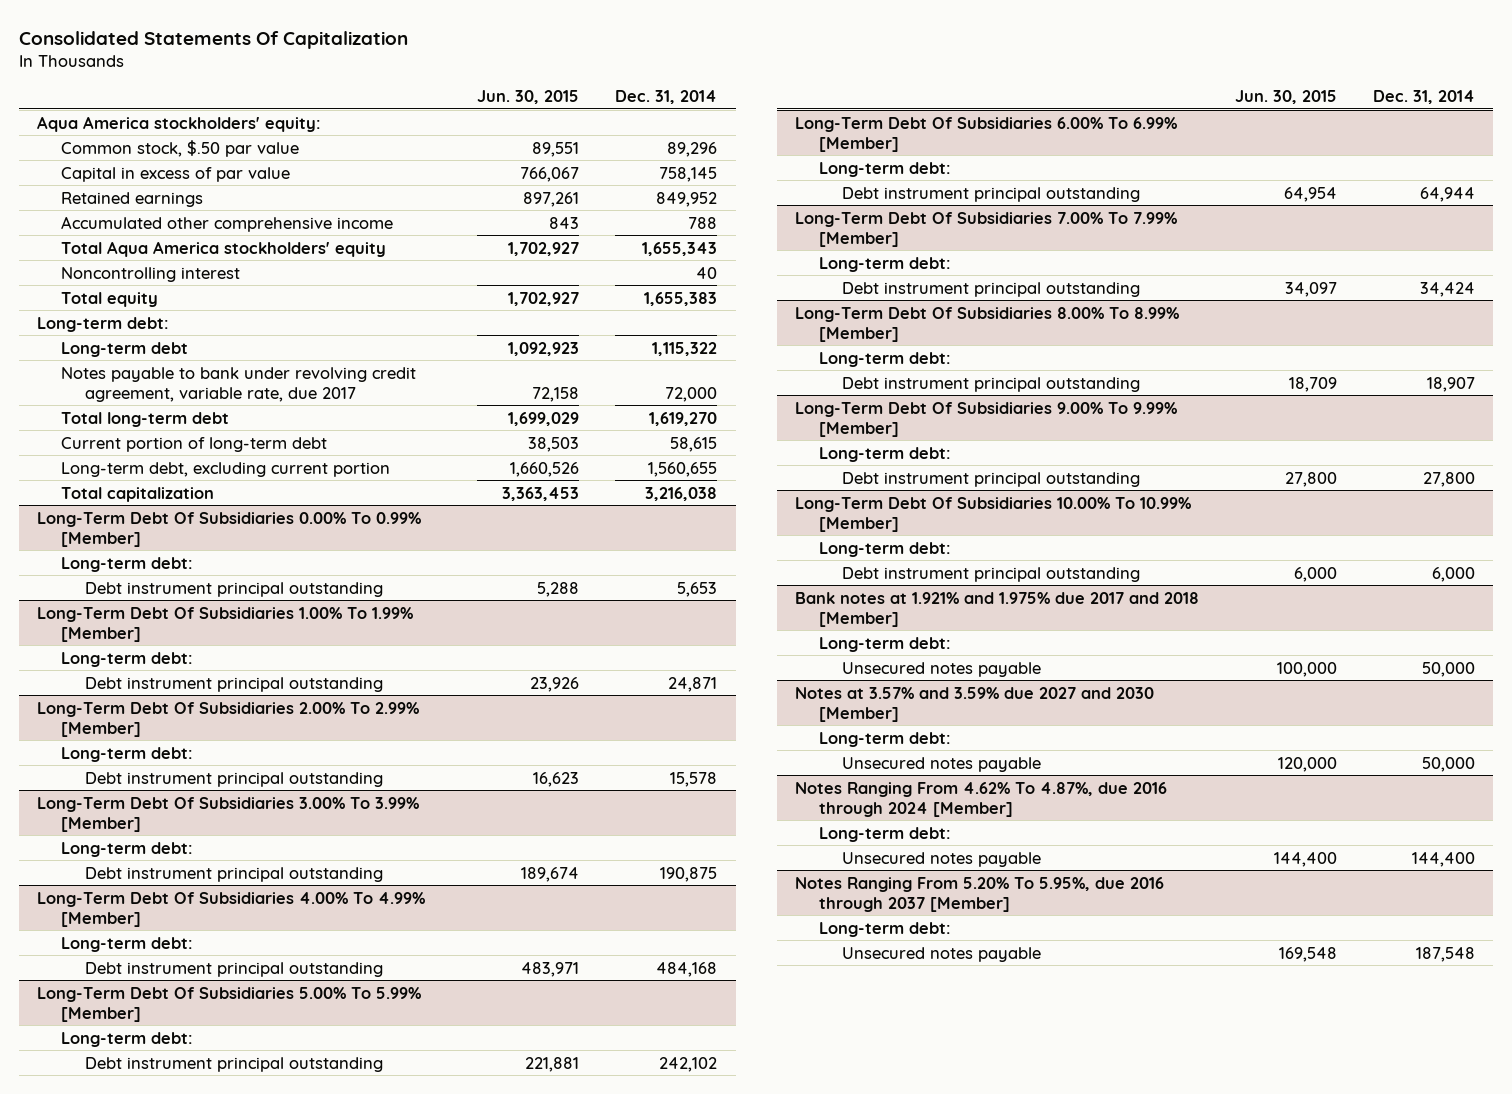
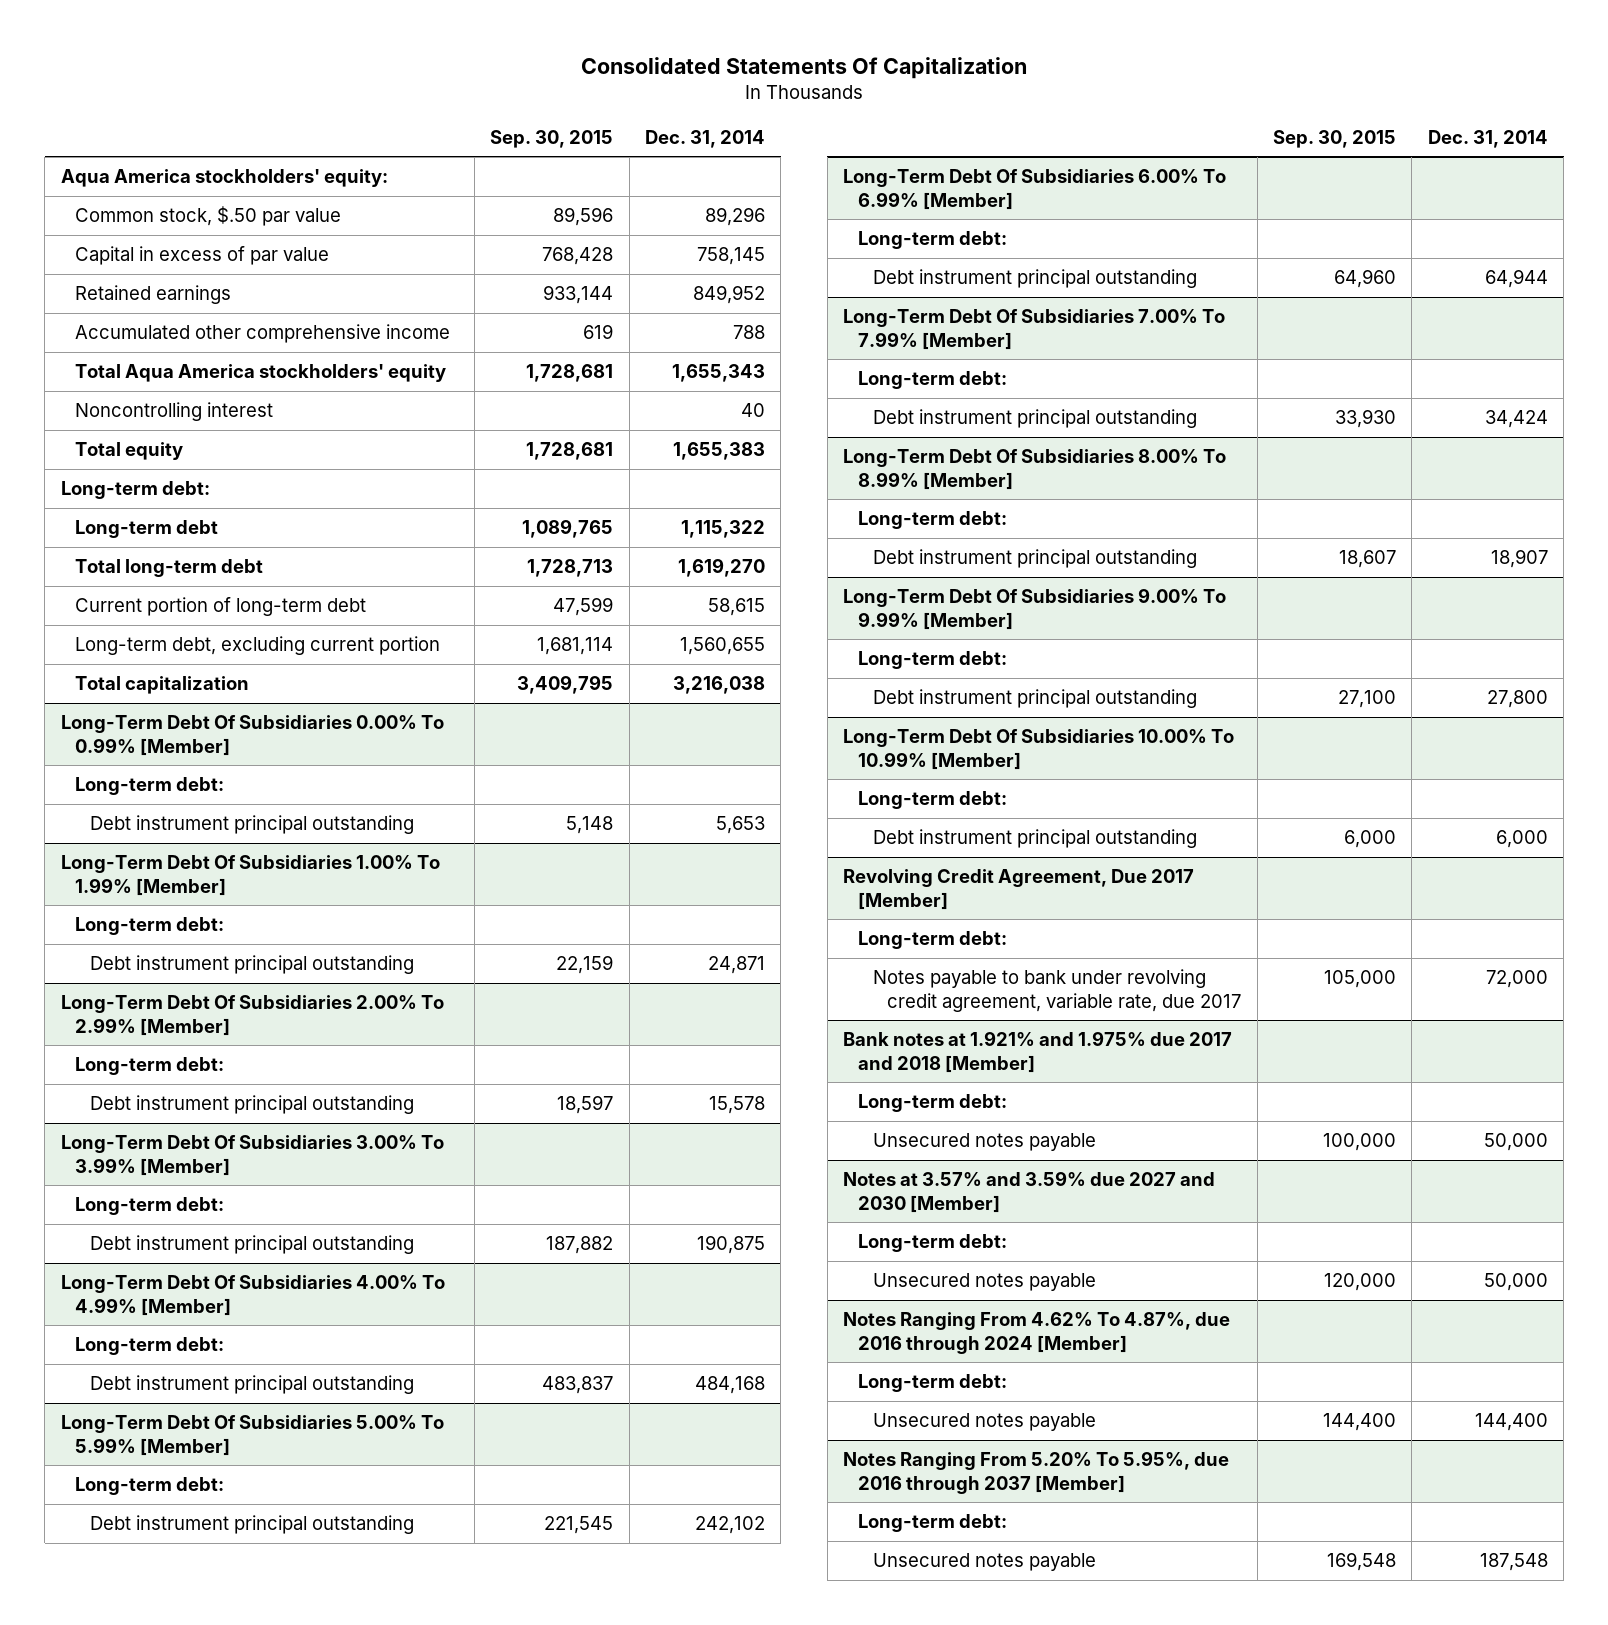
- | Jun. 30, 2015 | Dec. 31, 2014
+ | Sep. 30, 2015 | Dec. 31, 2014
- Notes payable to bank under revolving credit agreement, variable rate, due 2017 | 72,158 | 72,000
+ Revolving Credit Agreement, Due 2017 [Member]
+ Long-term debt:
+ Notes payable to bank under revolving credit agreement, variable rate, due 2017 | 105,000 | 72,000

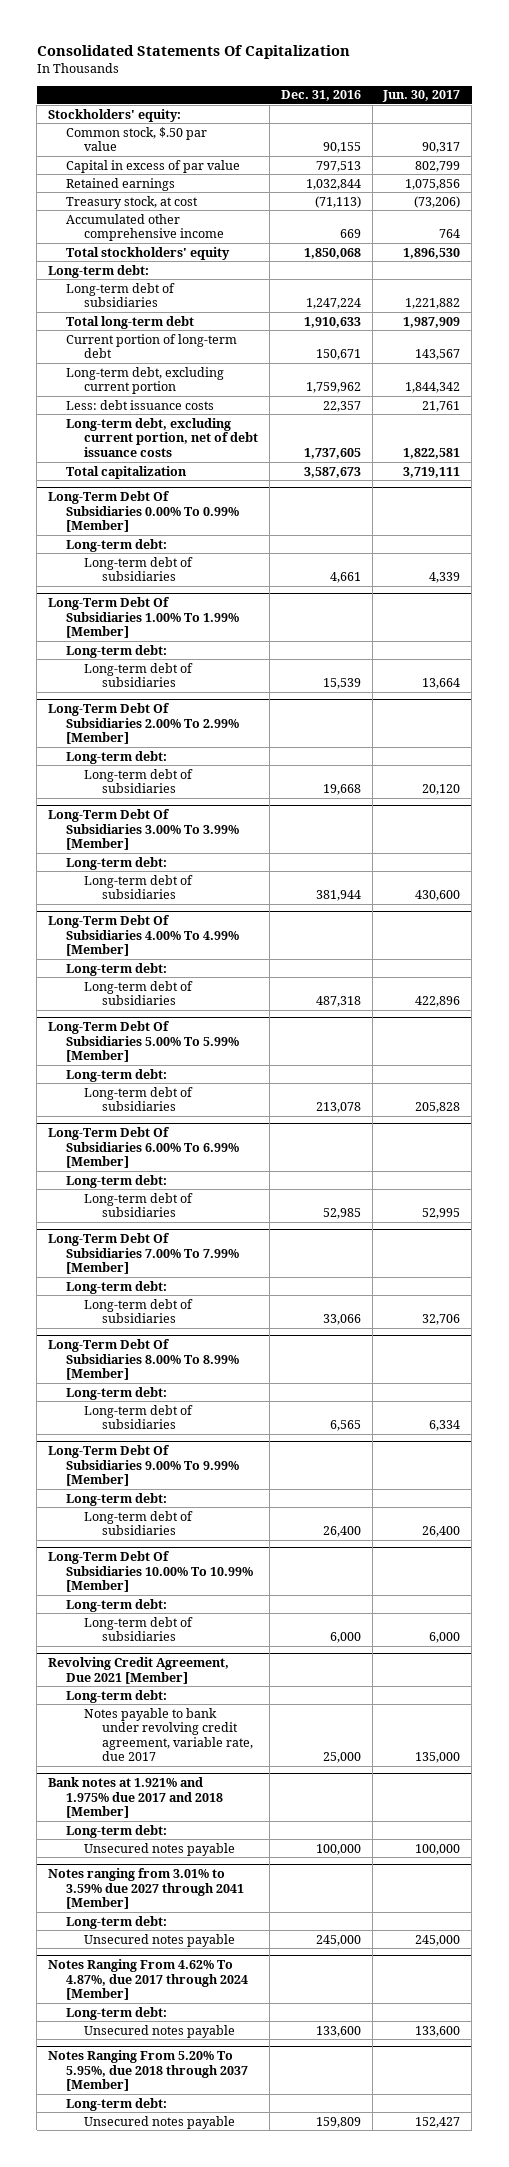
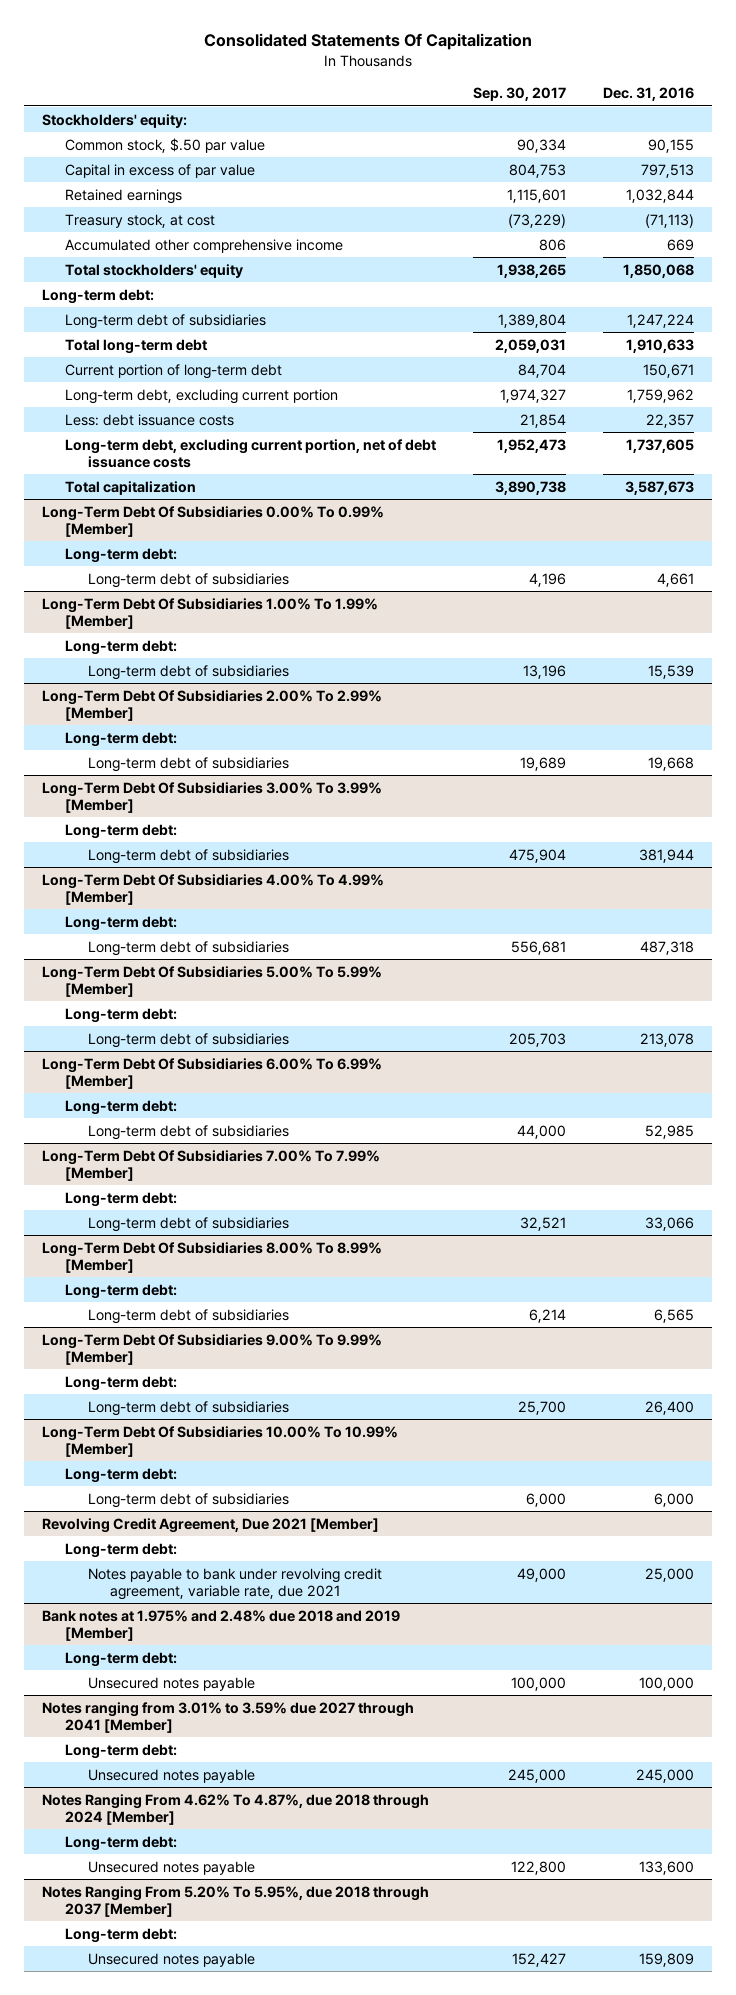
- | Dec. 31, 2016 | Jun. 30, 2017
+ | Sep. 30, 2017 | Dec. 31, 2016
@ Revolving Credit Agreement, Due 2021 [Member]
- Notes payable to bank under revolving credit agreement, variable rate, due 2017 | 25,000 | 135,000
- Bank notes at 1.921% and 1.975% due 2017 and 2018 [Member]
@ Revolving Credit Agreement, Due 2021 [Member]
+ Notes payable to bank under revolving credit agreement, variable rate, due 2021 | 49,000 | 25,000
+ Bank notes at 1.975% and 2.48% due 2018 and 2019 [Member]
- Notes Ranging From 4.62% To 4.87%, due 2017 through 2024 [Member]
+ Notes Ranging From 4.62% To 4.87%, due 2018 through 2024 [Member]

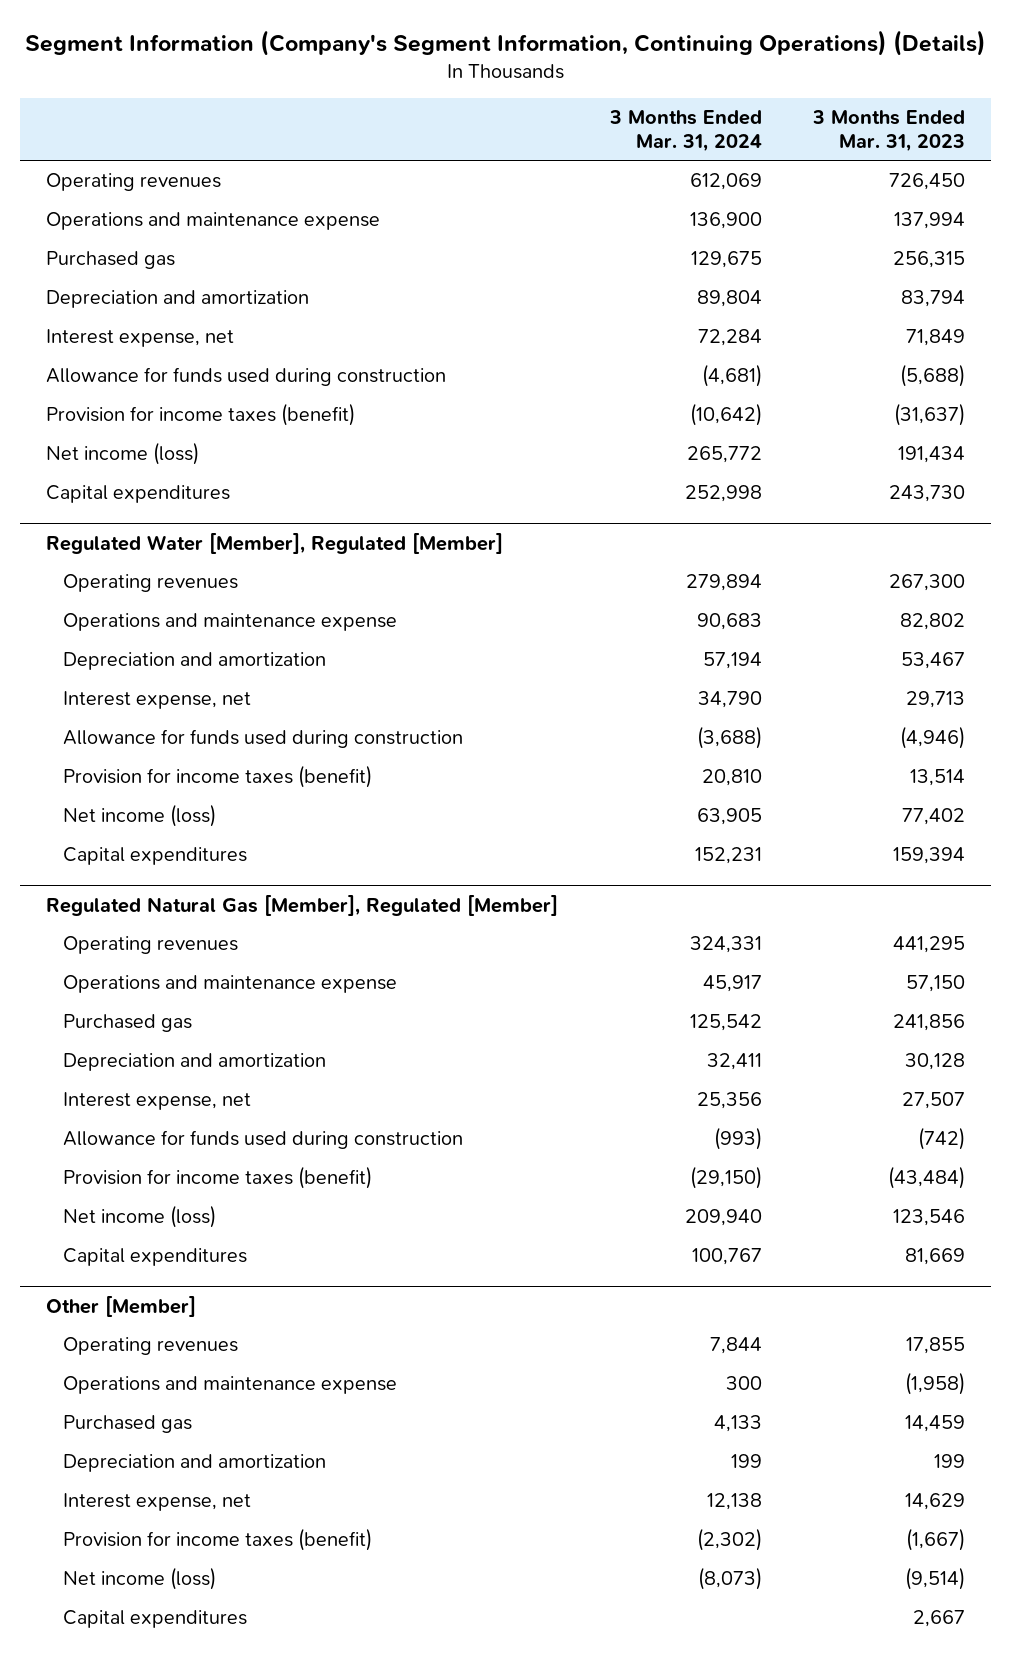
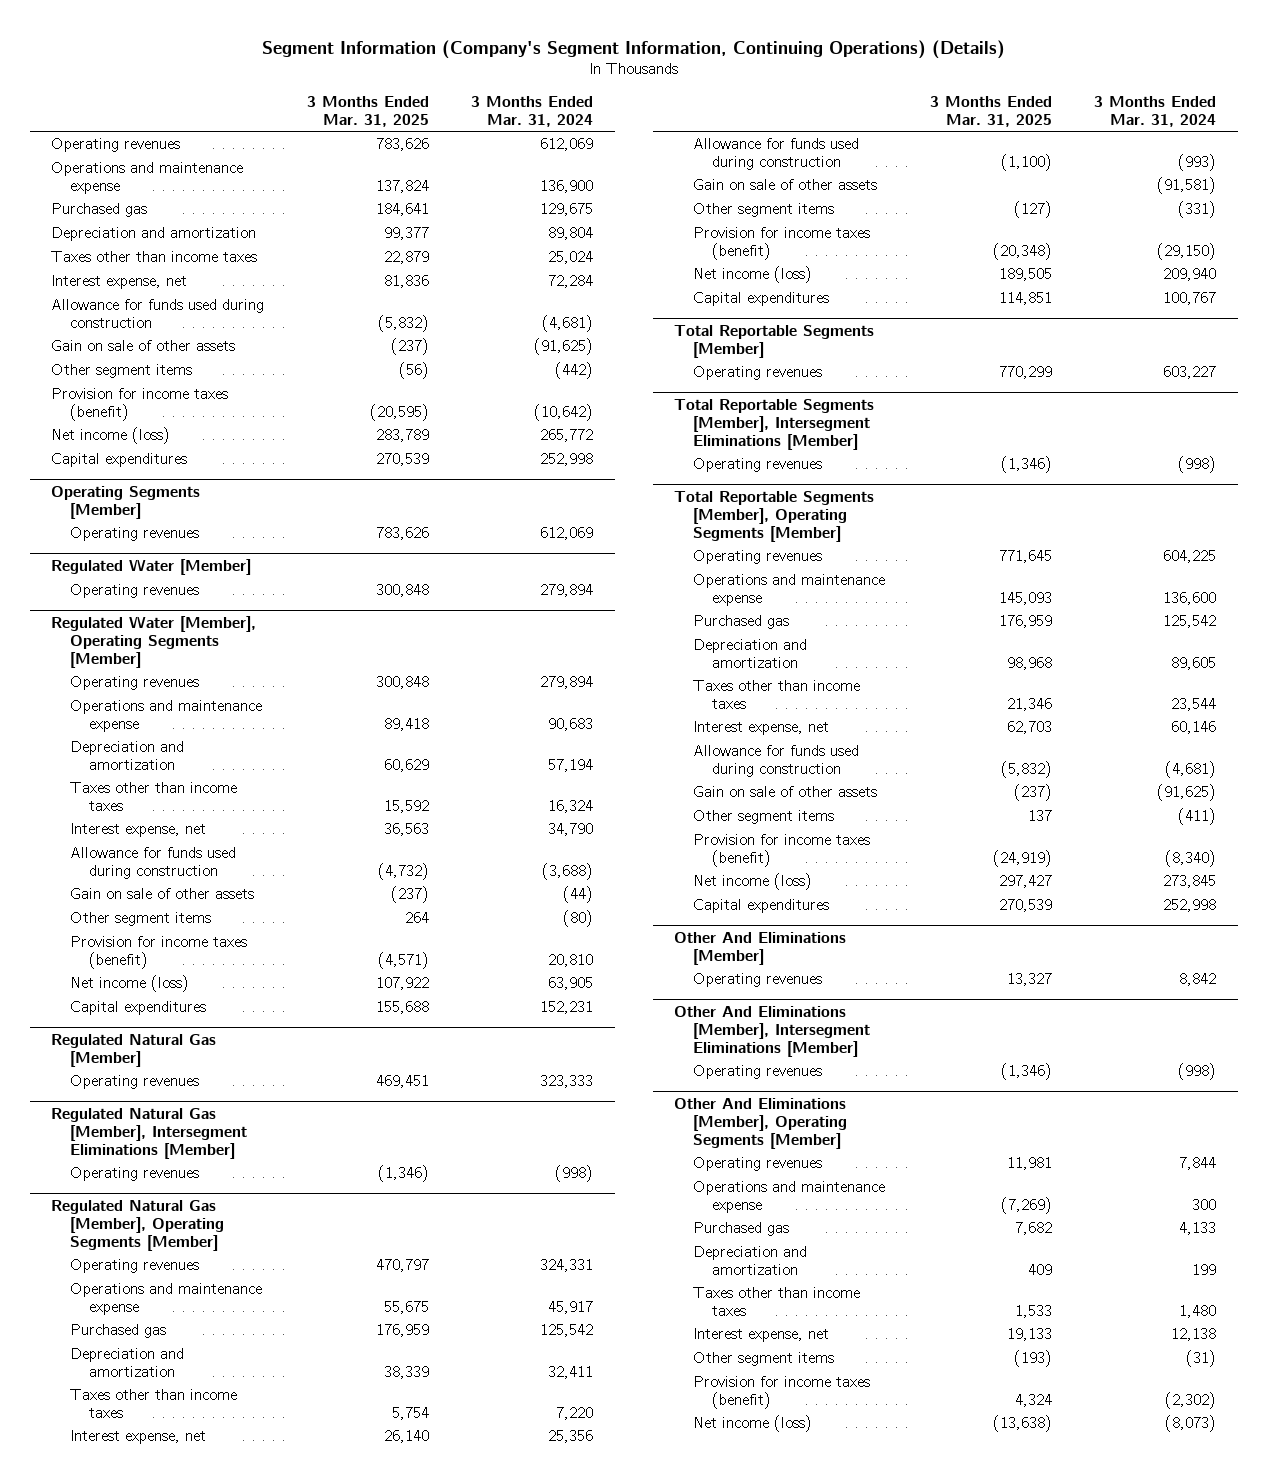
- | 3 Months Ended Mar. 31, 2024 | 3 Months Ended Mar. 31, 2023
+ | 3 Months Ended Mar. 31, 2025 | 3 Months Ended Mar. 31, 2024
+ Taxes other than income taxes | 22,879 | 25,024
+ Gain on sale of other assets | (237) | (91,625)
+ Other segment items | (56) | (442)
- Regulated Water [Member], Regulated [Member]
+ Operating Segments [Member]
+ Operating revenues | 783,626 | 612,069
+ Regulated Water [Member]
+ Regulated Water [Member], Operating Segments [Member]
+ Operating revenues | 300,848 | 279,894
+ Taxes other than income taxes | 15,592 | 16,324
+ Gain on sale of other assets | (237) | (44)
+ Other segment items | 264 | (80)
- Regulated Natural Gas [Member], Regulated [Member]
+ Regulated Natural Gas [Member]
+ Operating revenues | 469,451 | 323,333
+ Regulated Natural Gas [Member], Intersegment Eliminations [Member]
+ Operating revenues | (1,346) | (998)
+ Regulated Natural Gas [Member], Operating Segments [Member]
+ Taxes other than income taxes | 5,754 | 7,220
+ Gain on sale of other assets | | (91,581)
+ Other segment items | (127) | (331)
- Other [Member]
+ Total Reportable Segments [Member]
+ Operating revenues | 770,299 | 603,227
+ Total Reportable Segments [Member], Intersegment Eliminations [Member]
+ Operating revenues | (1,346) | (998)
+ Total Reportable Segments [Member], Operating Segments [Member]
+ Operating revenues | 771,645 | 604,225
+ Operations and maintenance expense | 145,093 | 136,600
+ Purchased gas | 176,959 | 125,542
+ Depreciation and amortization | 98,968 | 89,605
+ Taxes other than income taxes | 21,346 | 23,544
+ Interest expense, net | 62,703 | 60,146
+ Allowance for funds used during construction | (5,832) | (4,681)
+ Gain on sale of other assets | (237) | (91,625)
+ Other segment items | 137 | (411)
+ Provision for income taxes (benefit) | (24,919) | (8,340)
+ Net income (loss) | 297,427 | 273,845
+ Capital expenditures | 270,539 | 252,998
+ Other And Eliminations [Member]
+ Operating revenues | 13,327 | 8,842
+ Other And Eliminations [Member], Intersegment Eliminations [Member]
+ Operating revenues | (1,346) | (998)
+ Other And Eliminations [Member], Operating Segments [Member]
+ Taxes other than income taxes | 1,533 | 1,480
+ Other segment items | (193) | (31)
- Capital expenditures | | 2,667

